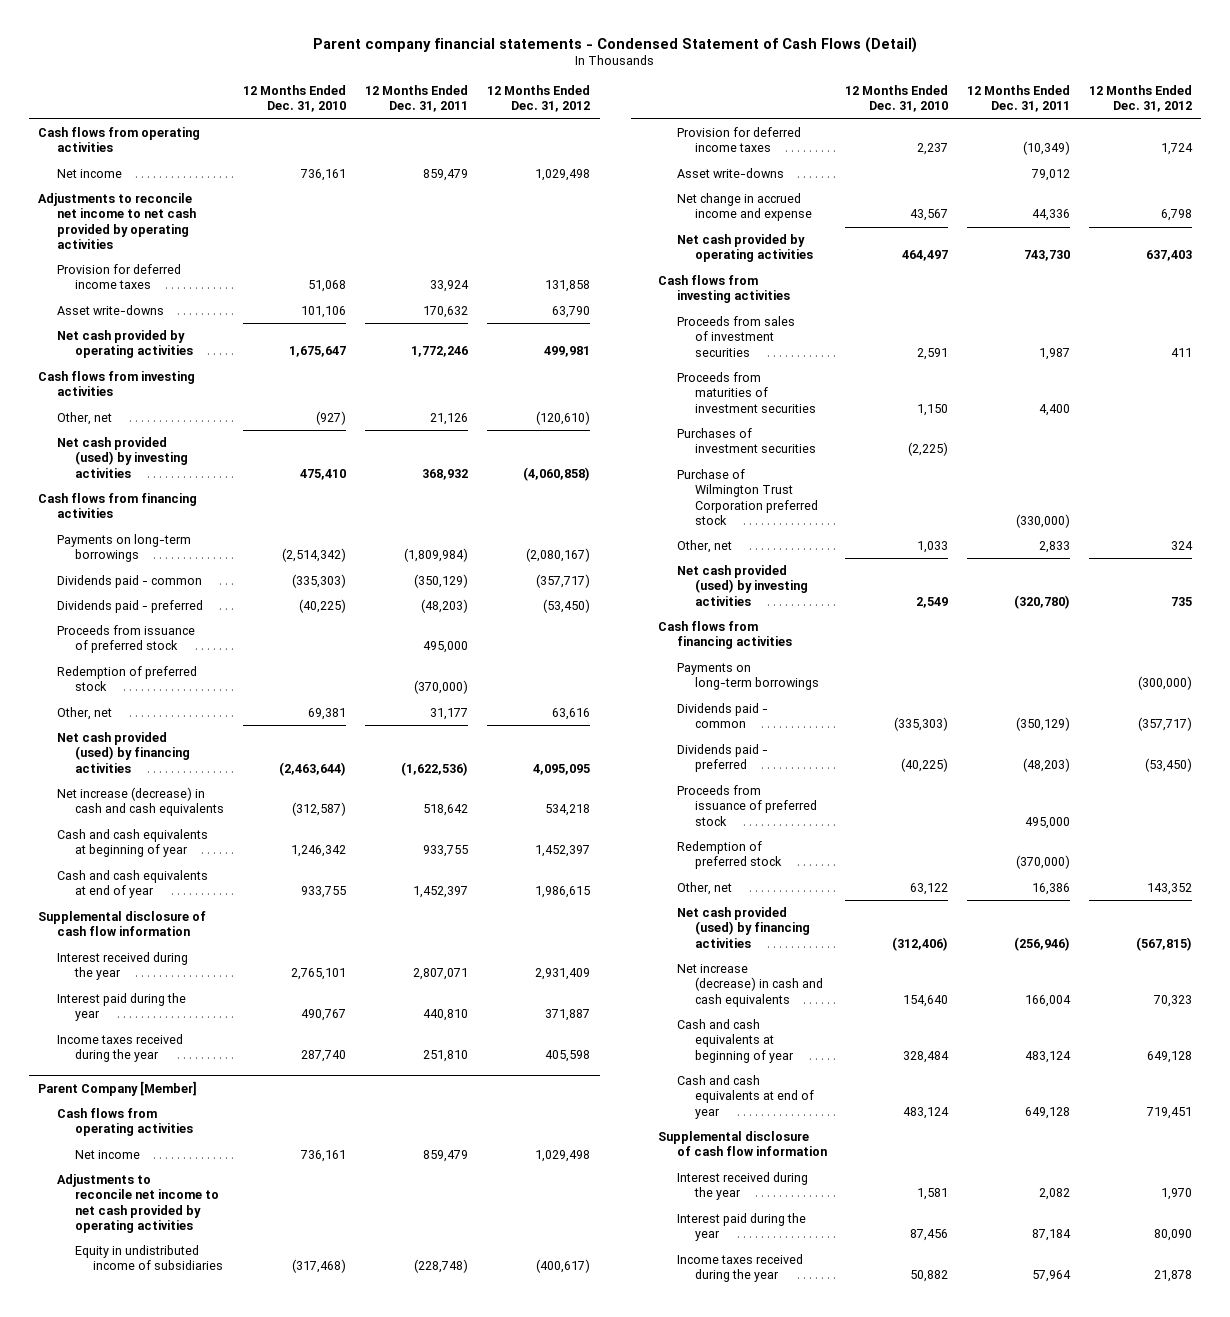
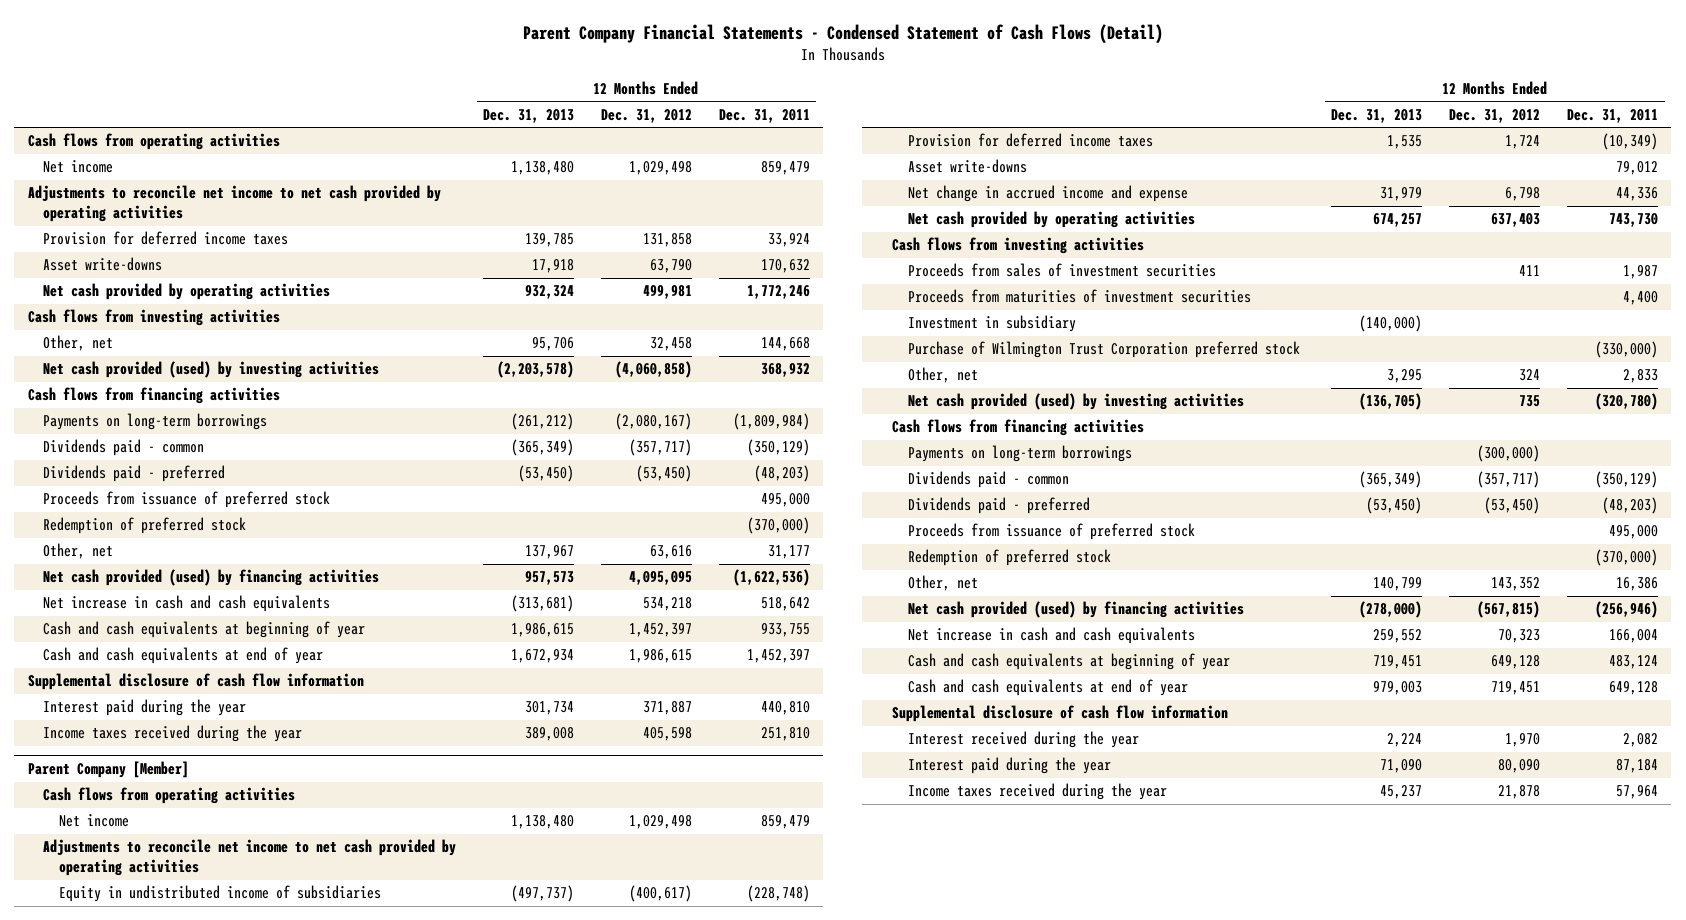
- Parent company financial statements - Condensed Statement of Cash Flows (Detail)
+ Parent Company Financial Statements - Condensed Statement of Cash Flows (Detail)
- | 12 Months Ended Dec. 31, 2010 | 12 Months Ended Dec. 31, 2011 | 12 Months Ended Dec. 31, 2012
+ | 12 Months Ended Dec. 31, 2013 | 12 Months Ended Dec. 31, 2012 | 12 Months Ended Dec. 31, 2011
- Other, net | (927) | 21,126 | (120,610)
+ Other, net | 95,706 | 32,458 | 144,668
- Net increase (decrease) in cash and cash equivalents | (312,587) | 518,642 | 534,218
+ Net increase in cash and cash equivalents | (313,681) | 534,218 | 518,642
- Interest received during the year | 2,765,101 | 2,807,071 | 2,931,409
@ Parent Company [Member]
- Purchases of investment securities | (2,225) | |
+ Investment in subsidiary | (140,000) | |
- Net increase (decrease) in cash and cash equivalents | 154,640 | 166,004 | 70,323
+ Net increase in cash and cash equivalents | 259,552 | 70,323 | 166,004

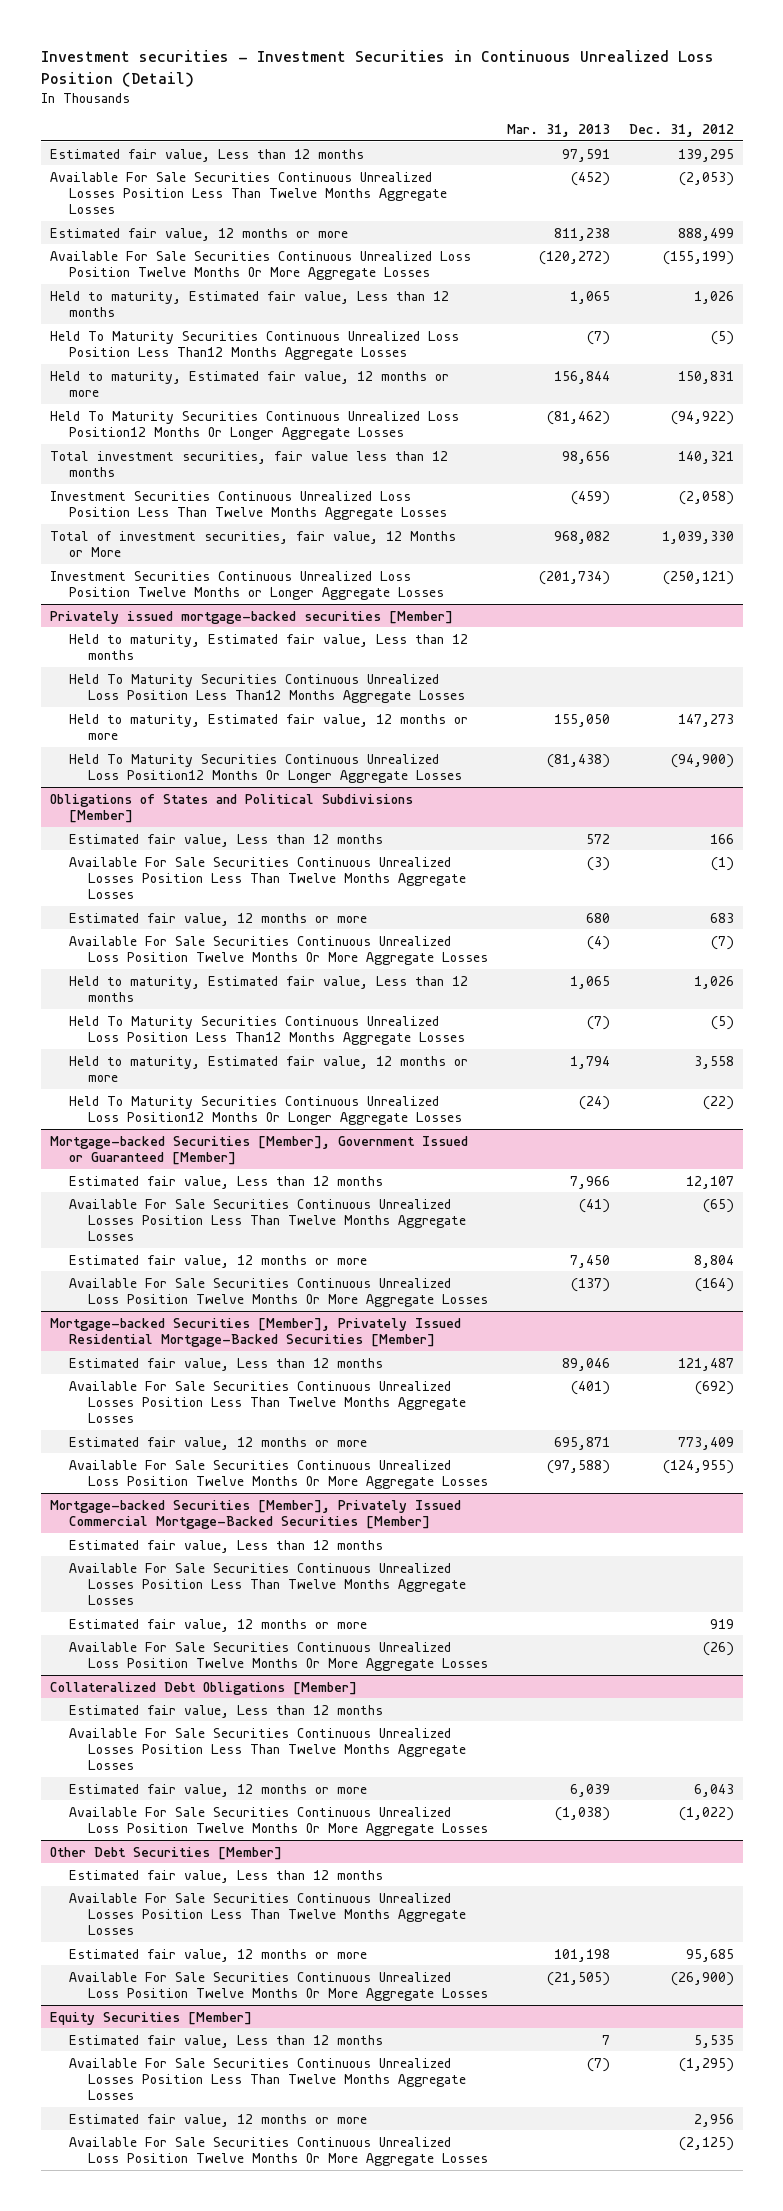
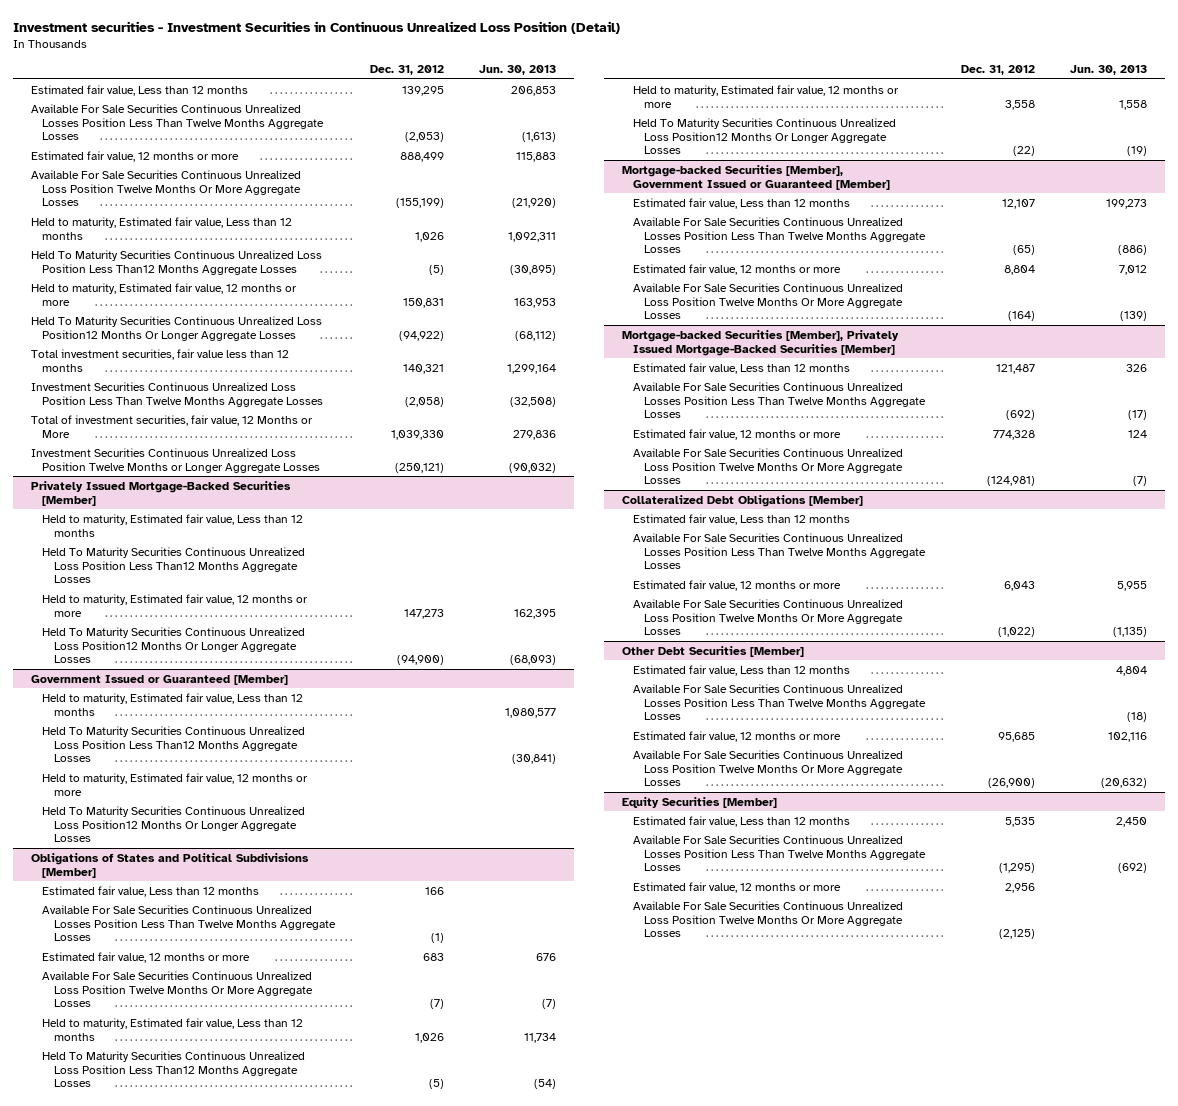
- | Mar. 31, 2013 | Dec. 31, 2012
+ | Dec. 31, 2012 | Jun. 30, 2013
- Privately issued mortgage-backed securities [Member]
+ Privately Issued Mortgage-Backed Securities [Member]
+ Government Issued or Guaranteed [Member]
+ Held to maturity, Estimated fair value, Less than 12 months | | 1,080,577
+ Held To Maturity Securities Continuous Unrealized Loss Position Less Than12 Months Aggregate Losses | | (30,841)
+ Held to maturity, Estimated fair value, 12 months or more
+ Held To Maturity Securities Continuous Unrealized Loss Position12 Months Or Longer Aggregate Losses
- Mortgage-backed Securities [Member], Privately Issued Residential Mortgage-Backed Securities [Member]
+ Mortgage-backed Securities [Member], Privately Issued Mortgage-Backed Securities [Member]
- Estimated fair value, 12 months or more | 695,871 | 773,409
- Available For Sale Securities Continuous Unrealized Loss Position Twelve Months Or More Aggregate Losses | (97,588) | (124,955)
- Mortgage-backed Securities [Member], Privately Issued Commercial Mortgage-Backed Securities [Member]
- Estimated fair value, Less than 12 months
- Available For Sale Securities Continuous Unrealized Losses Position Less Than Twelve Months Aggregate Losses
- Estimated fair value, 12 months or more | | 919
- Available For Sale Securities Continuous Unrealized Loss Position Twelve Months Or More Aggregate Losses | | (26)
+ Estimated fair value, 12 months or more | 774,328 | 124
+ Available For Sale Securities Continuous Unrealized Loss Position Twelve Months Or More Aggregate Losses | (124,981) | (7)

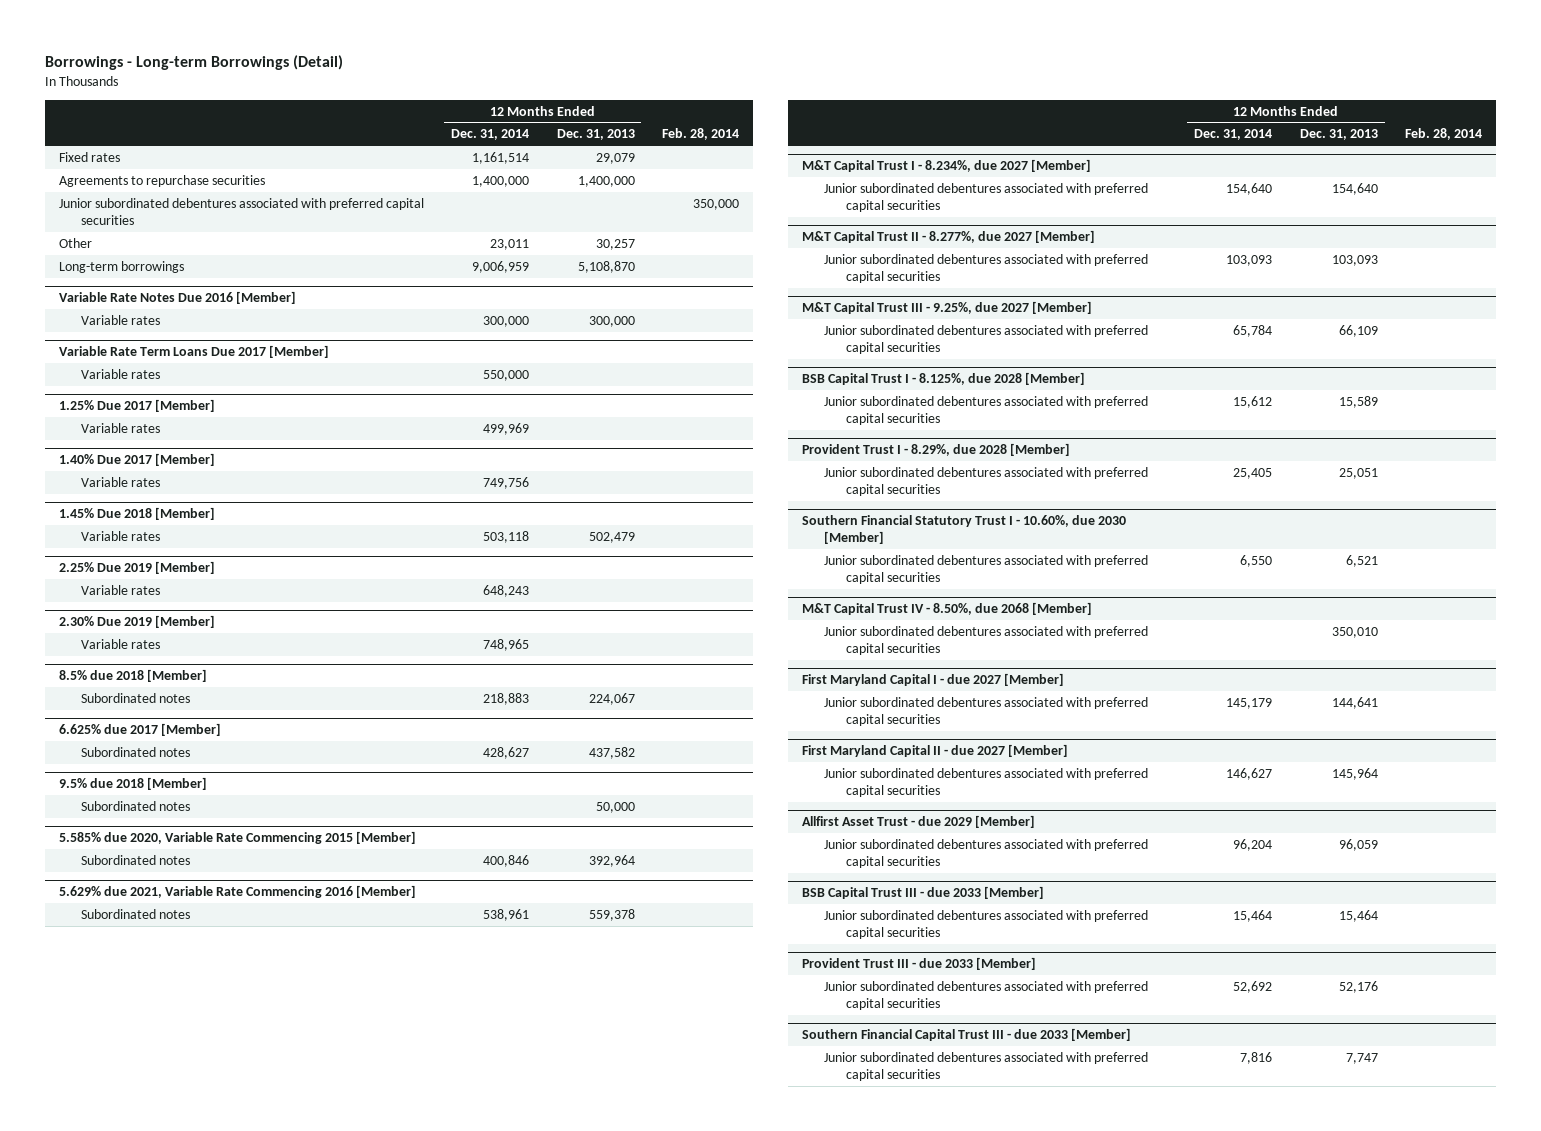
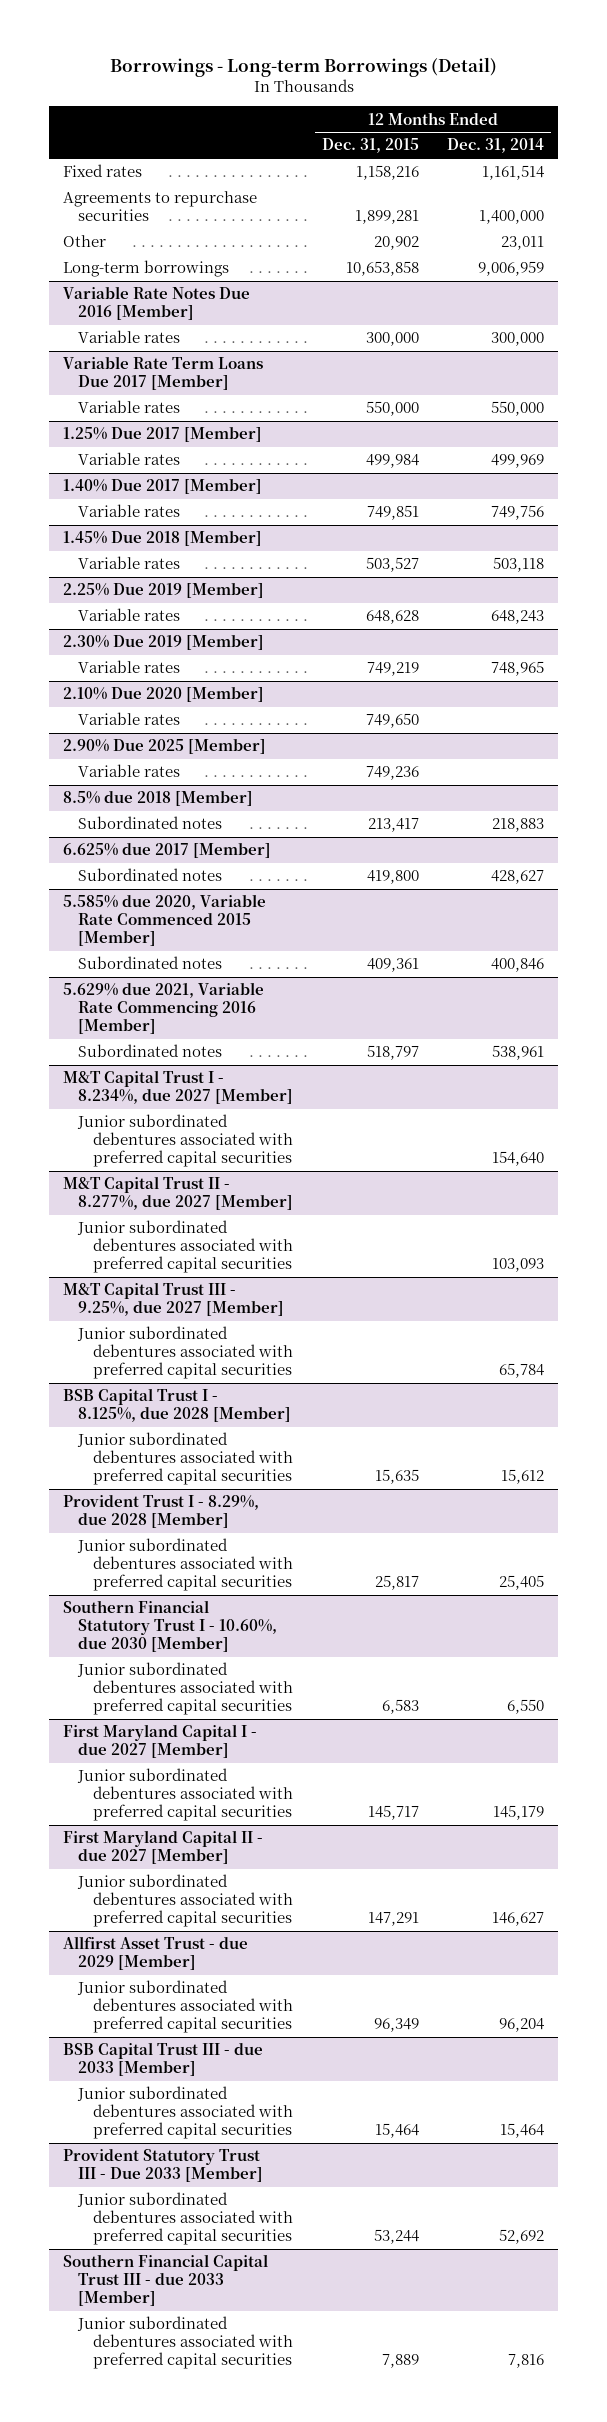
- | 12 Months Ended Dec. 31, 2014 | 12 Months Ended Dec. 31, 2013 | Feb. 28, 2014
+ | 12 Months Ended Dec. 31, 2015 | 12 Months Ended Dec. 31, 2014
- Junior subordinated debentures associated with preferred capital securities | | | 350,000
+ 2.10% Due 2020 [Member]
+ Variable rates | 749,650 |
+ 2.90% Due 2025 [Member]
+ Variable rates | 749,236 |
- 9.5% due 2018 [Member]
- Subordinated notes | | 50,000 |
- 5.585% due 2020, Variable Rate Commencing 2015 [Member]
+ 5.585% due 2020, Variable Rate Commenced 2015 [Member]
- M&T Capital Trust IV - 8.50%, due 2068 [Member]
- Junior subordinated debentures associated with preferred capital securities | | 350,010 |
- Provident Trust III - due 2033 [Member]
+ Provident Statutory Trust III - Due 2033 [Member]

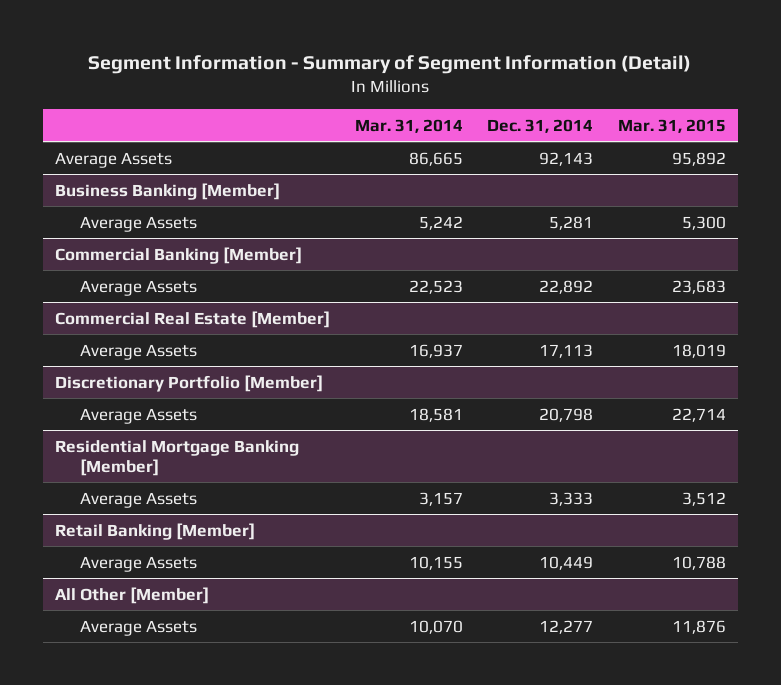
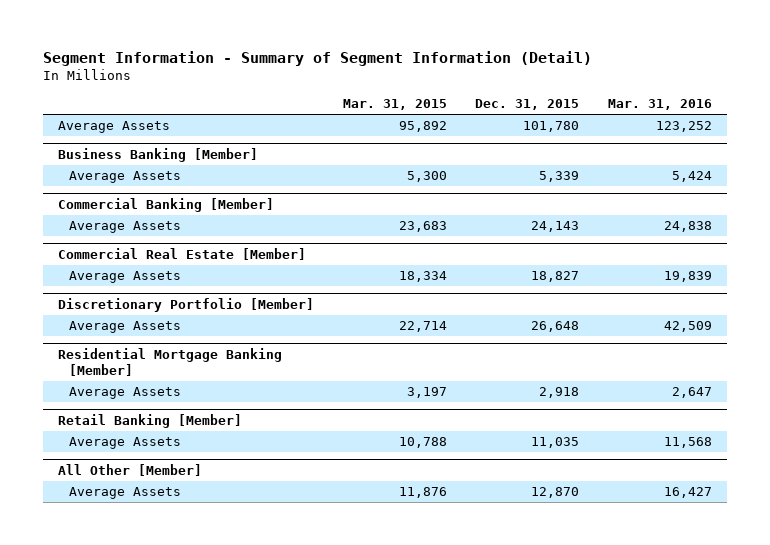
- | Mar. 31, 2014 | Dec. 31, 2014 | Mar. 31, 2015
+ | Mar. 31, 2015 | Dec. 31, 2015 | Mar. 31, 2016
@ Commercial Real Estate [Member]
- Average Assets | 16,937 | 17,113 | 18,019
+ Average Assets | 18,334 | 18,827 | 19,839
@ Residential Mortgage Banking [Member]
- Average Assets | 3,157 | 3,333 | 3,512
+ Average Assets | 3,197 | 2,918 | 2,647

